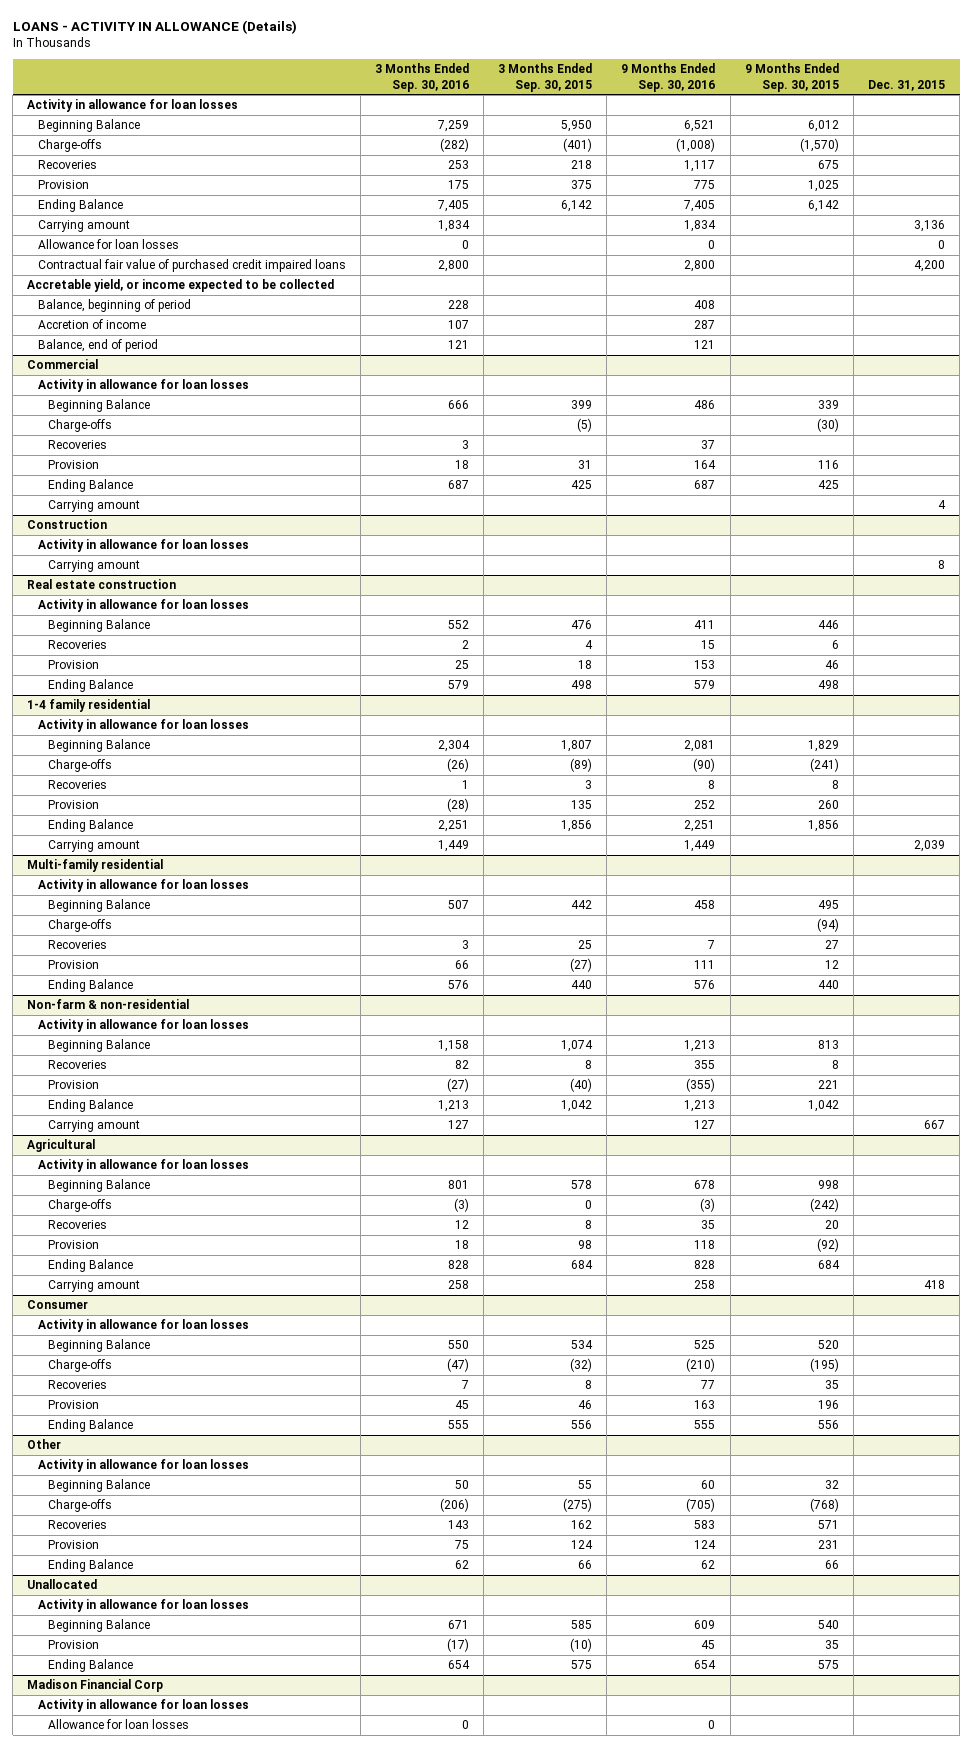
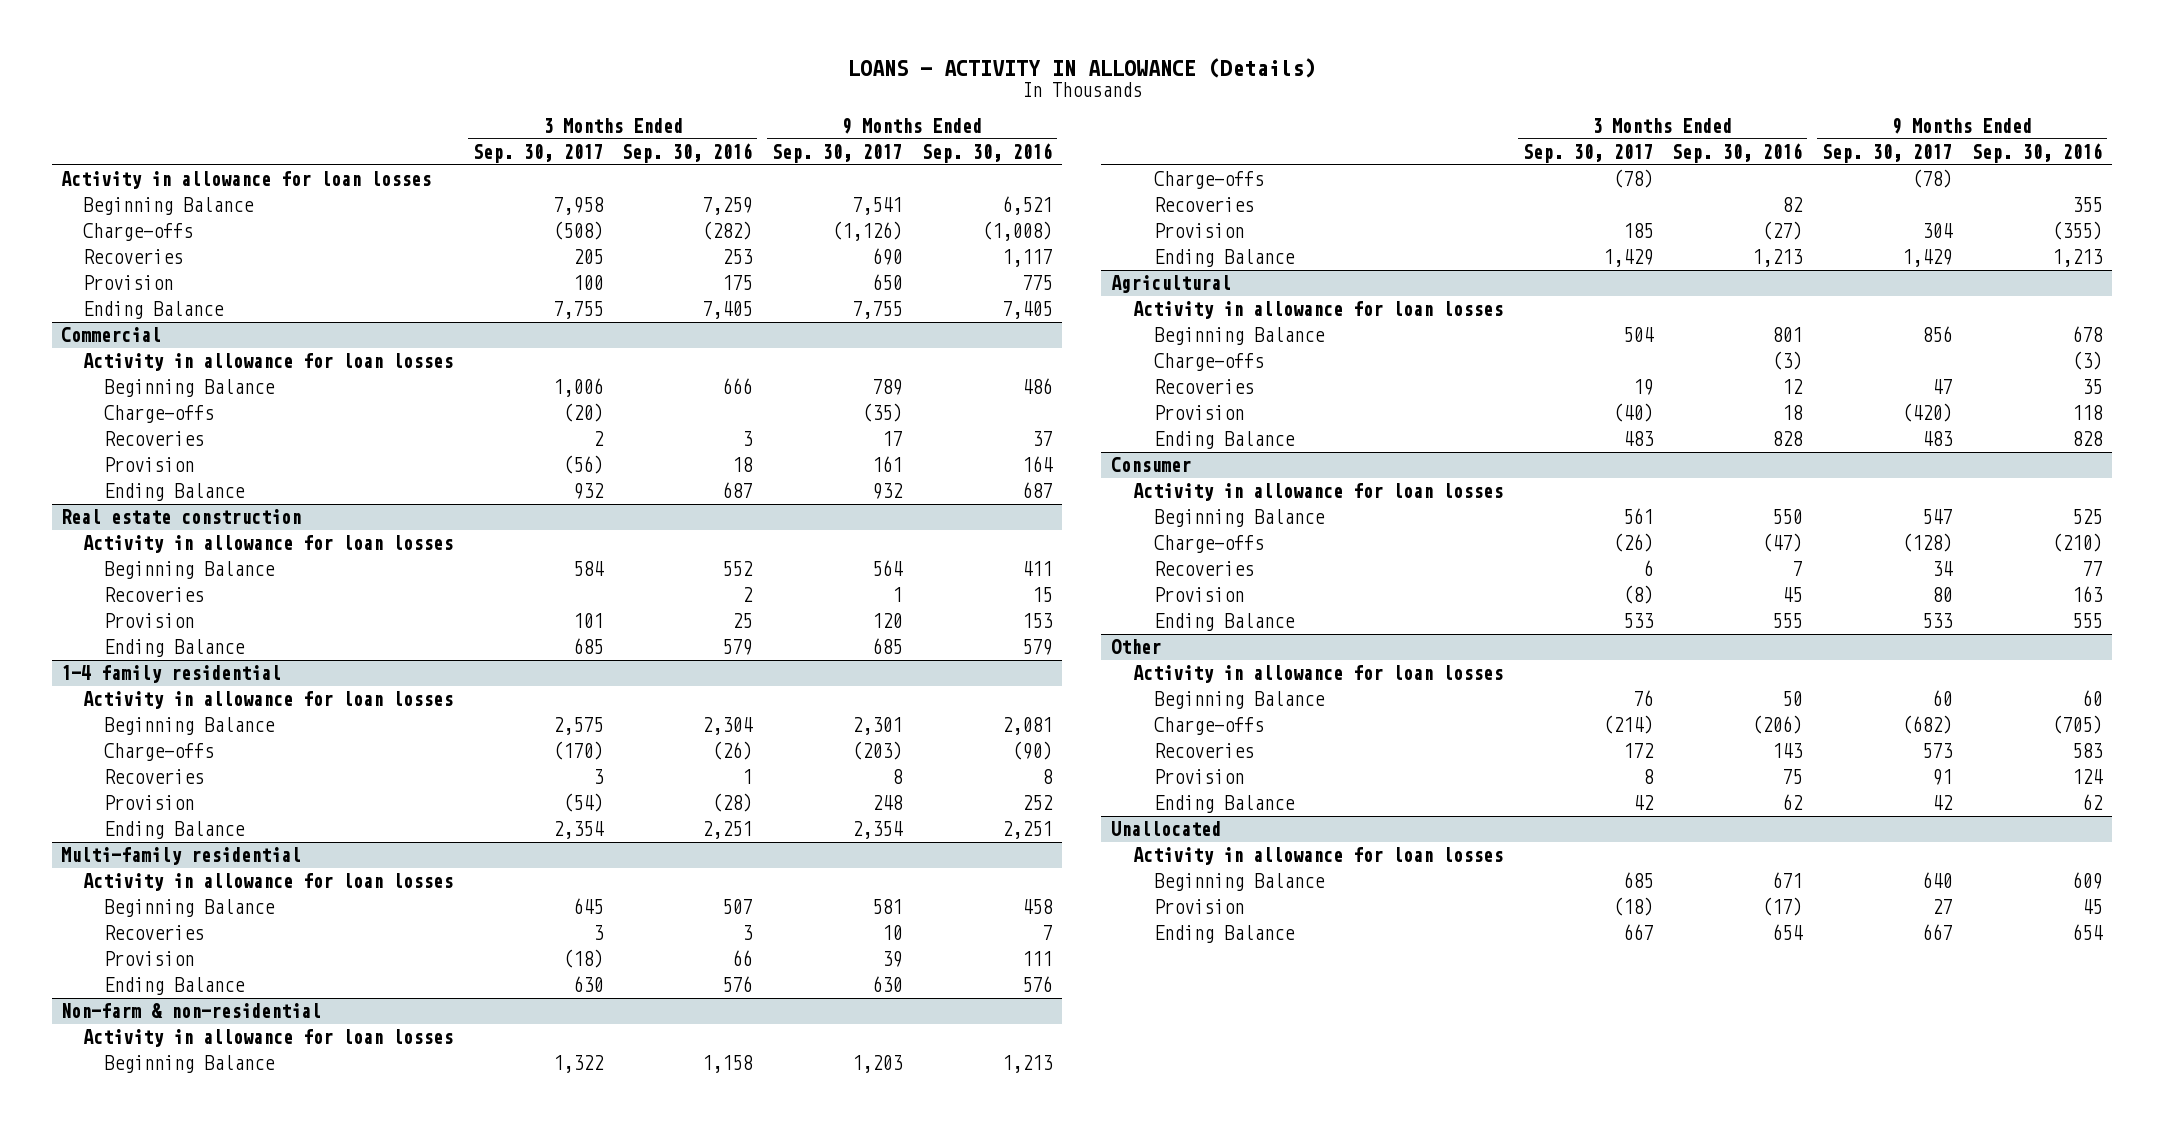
- | 3 Months Ended Sep. 30, 2016 | 3 Months Ended Sep. 30, 2015 | 9 Months Ended Sep. 30, 2016 | 9 Months Ended Sep. 30, 2015 | Dec. 31, 2015
+ | 3 Months Ended Sep. 30, 2017 | 3 Months Ended Sep. 30, 2016 | 9 Months Ended Sep. 30, 2017 | 9 Months Ended Sep. 30, 2016
- Carrying amount | 1,834 | | 1,834 | | 3,136
- Allowance for loan losses | 0 | | 0 | | 0
- Contractual fair value of purchased credit impaired loans | 2,800 | | 2,800 | | 4,200
- Accretable yield, or income expected to be collected
- Balance, beginning of period | 228 | | 408 | |
- Accretion of income | 107 | | 287 | |
- Balance, end of period | 121 | | 121 | |
@ Commercial
- Carrying amount | | | | | 4
- Construction
- Activity in allowance for loan losses
- Carrying amount | | | | | 8
@ 1-4 family residential
- Carrying amount | 1,449 | | 1,449 | | 2,039
@ Multi-family residential
- Charge-offs | | | | (94) |
@ Non-farm & non-residential
+ Charge-offs | (78) | | (78) |
- Carrying amount | 127 | | 127 | | 667
@ Agricultural
- Carrying amount | 258 | | 258 | | 418
- Madison Financial Corp
- Activity in allowance for loan losses
- Allowance for loan losses | 0 | | 0 | |

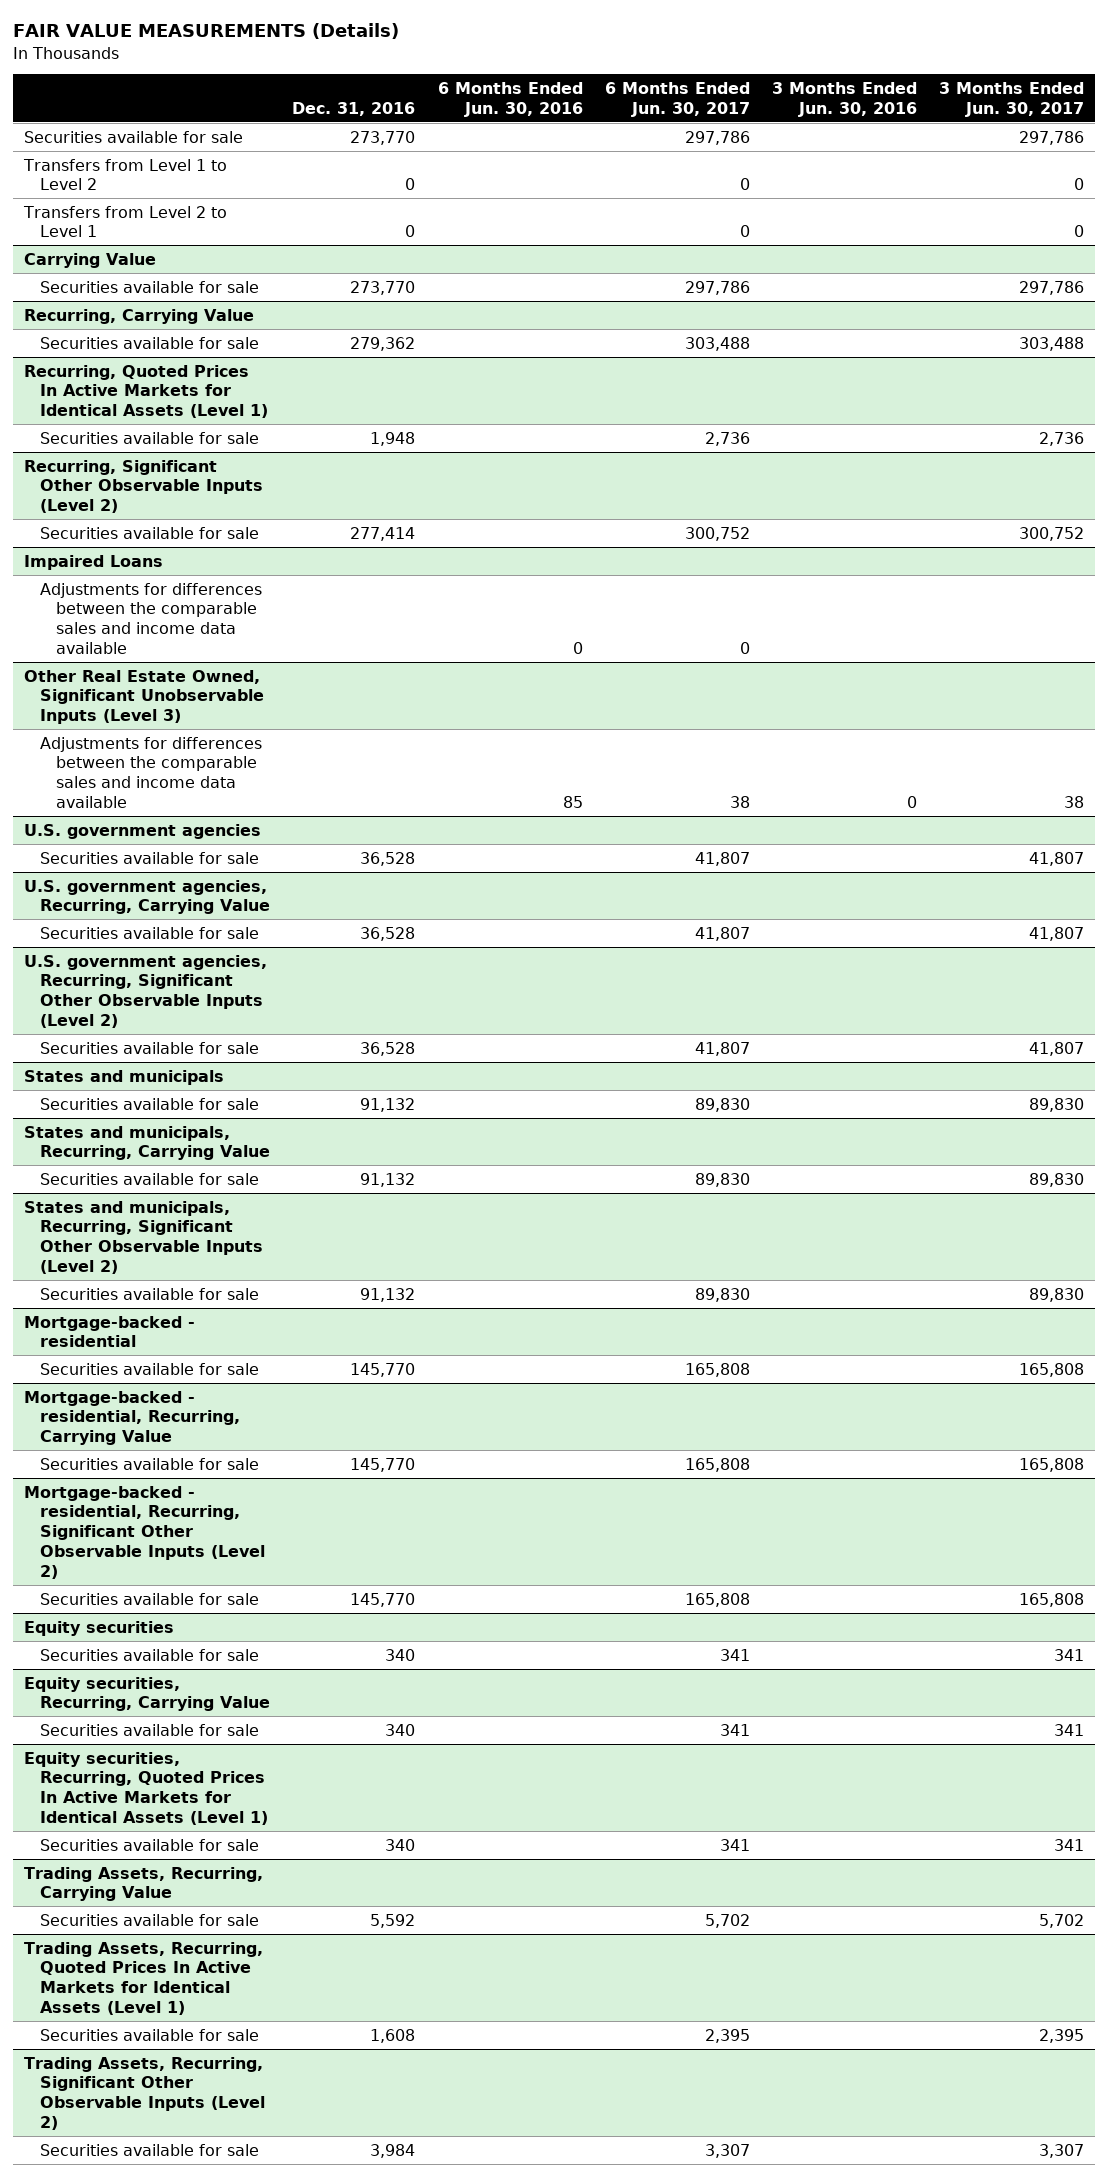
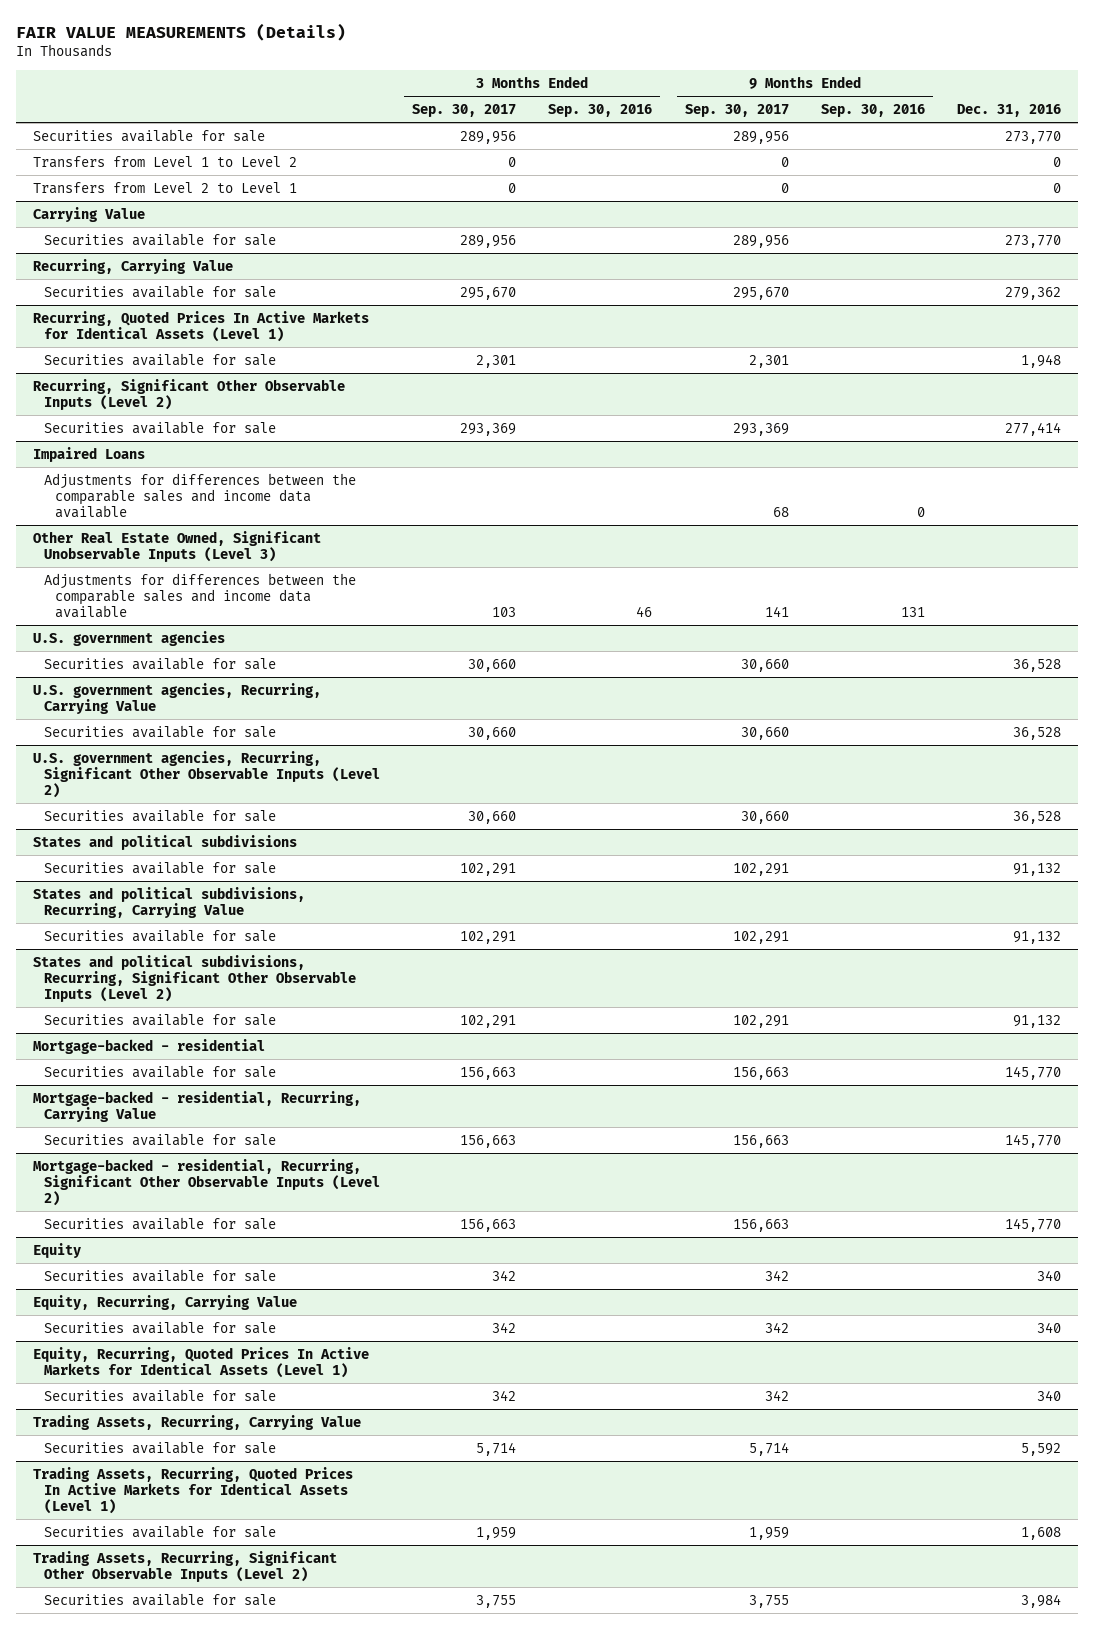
- | Dec. 31, 2016 | 6 Months Ended Jun. 30, 2016 | 6 Months Ended Jun. 30, 2017 | 3 Months Ended Jun. 30, 2016 | 3 Months Ended Jun. 30, 2017
+ | 3 Months Ended Sep. 30, 2017 | 3 Months Ended Sep. 30, 2016 | 9 Months Ended Sep. 30, 2017 | 9 Months Ended Sep. 30, 2016 | Dec. 31, 2016
- States and municipals
+ States and political subdivisions
- States and municipals, Recurring, Carrying Value
+ States and political subdivisions, Recurring, Carrying Value
- States and municipals, Recurring, Significant Other Observable Inputs (Level 2)
+ States and political subdivisions, Recurring, Significant Other Observable Inputs (Level 2)
- Equity securities
+ Equity
- Equity securities, Recurring, Carrying Value
+ Equity, Recurring, Carrying Value
- Equity securities, Recurring, Quoted Prices In Active Markets for Identical Assets (Level 1)
+ Equity, Recurring, Quoted Prices In Active Markets for Identical Assets (Level 1)

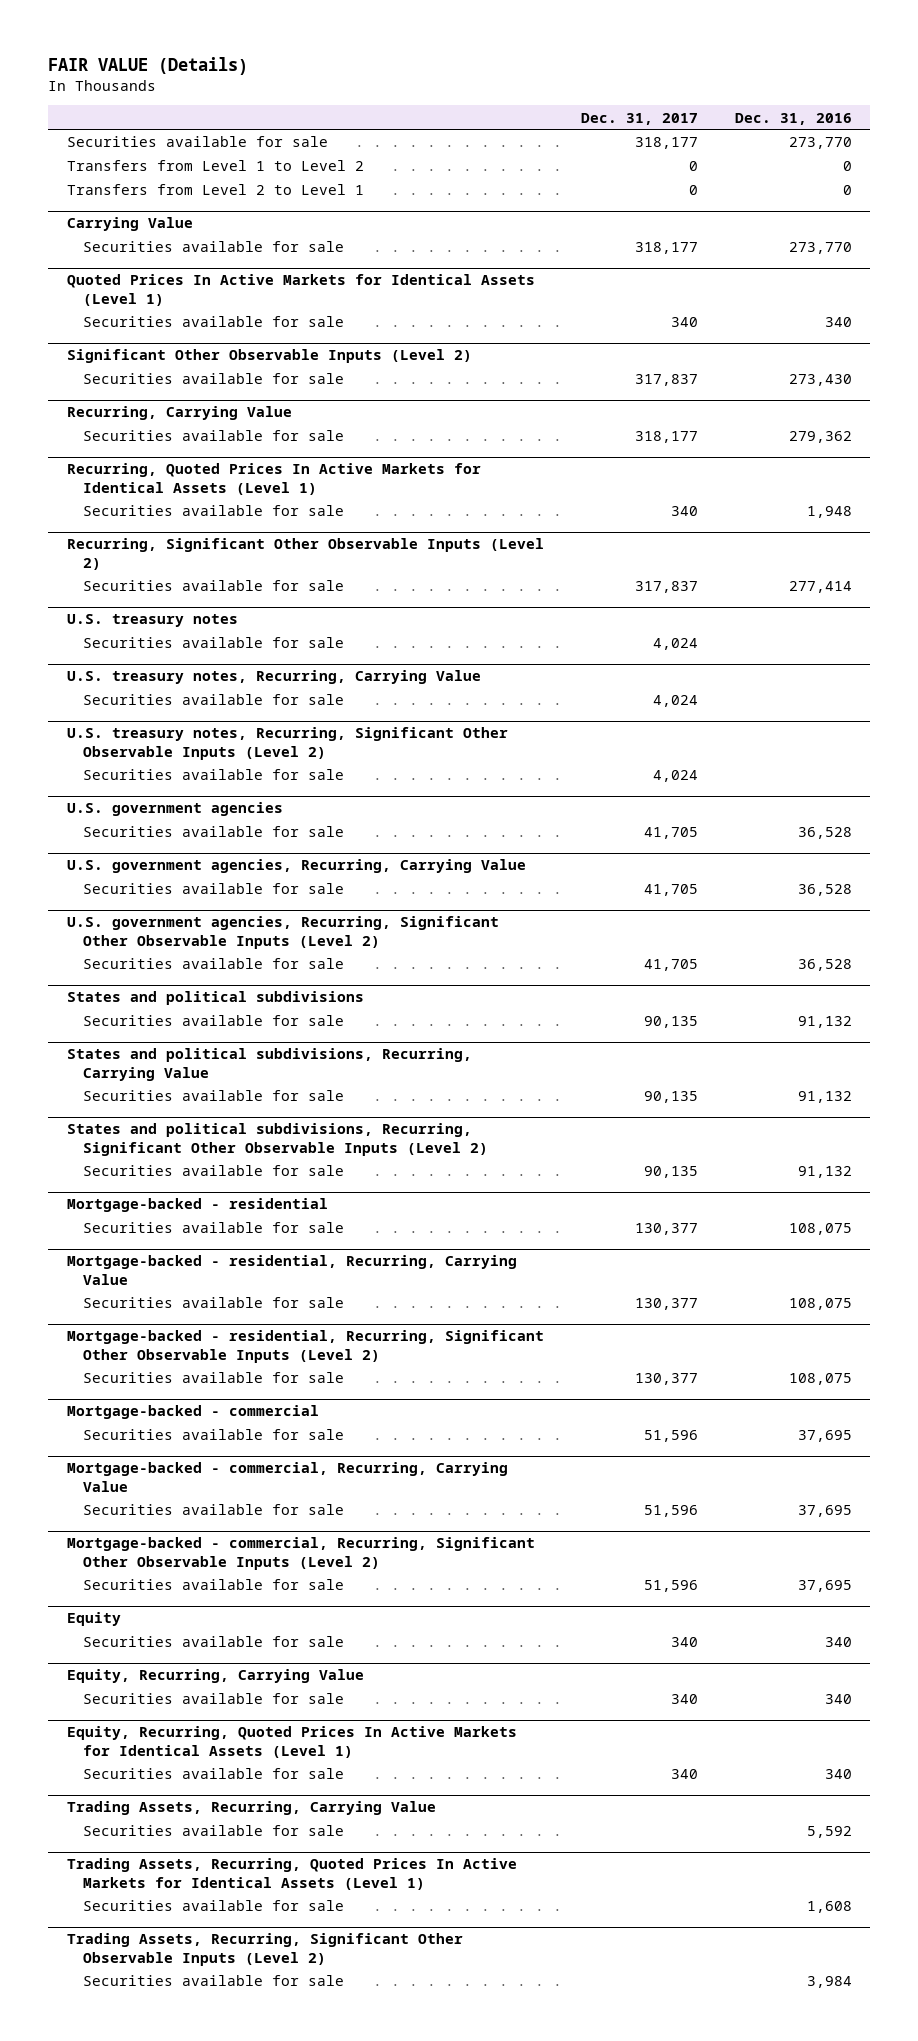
- FAIR VALUE MEASUREMENTS (Details)
+ FAIR VALUE (Details)
- | 3 Months Ended Sep. 30, 2017 | 3 Months Ended Sep. 30, 2016 | 9 Months Ended Sep. 30, 2017 | 9 Months Ended Sep. 30, 2016 | Dec. 31, 2016
+ | Dec. 31, 2017 | Dec. 31, 2016
+ Quoted Prices In Active Markets for Identical Assets (Level 1)
+ Securities available for sale | 340 | 340
+ Significant Other Observable Inputs (Level 2)
+ Securities available for sale | 317,837 | 273,430
- Impaired Loans
- Adjustments for differences between the comparable sales and income data available | | | 68 | 0 |
- Other Real Estate Owned, Significant Unobservable Inputs (Level 3)
- Adjustments for differences between the comparable sales and income data available | 103 | 46 | 141 | 131 |
+ U.S. treasury notes
+ Securities available for sale | 4,024 |
+ U.S. treasury notes, Recurring, Carrying Value
+ Securities available for sale | 4,024 |
+ U.S. treasury notes, Recurring, Significant Other Observable Inputs (Level 2)
+ Securities available for sale | 4,024 |
@ Mortgage-backed - residential
- Securities available for sale | 156,663 | | 156,663 | | 145,770
+ Securities available for sale | 130,377 | 108,075
@ Mortgage-backed - residential, Recurring, Carrying Value
- Securities available for sale | 156,663 | | 156,663 | | 145,770
+ Securities available for sale | 130,377 | 108,075
@ Mortgage-backed - residential, Recurring, Significant Other Observable Inputs (Level 2)
- Securities available for sale | 156,663 | | 156,663 | | 145,770
+ Securities available for sale | 130,377 | 108,075
+ Mortgage-backed - commercial
+ Securities available for sale | 51,596 | 37,695
+ Mortgage-backed - commercial, Recurring, Carrying Value
+ Securities available for sale | 51,596 | 37,695
+ Mortgage-backed - commercial, Recurring, Significant Other Observable Inputs (Level 2)
+ Securities available for sale | 51,596 | 37,695

